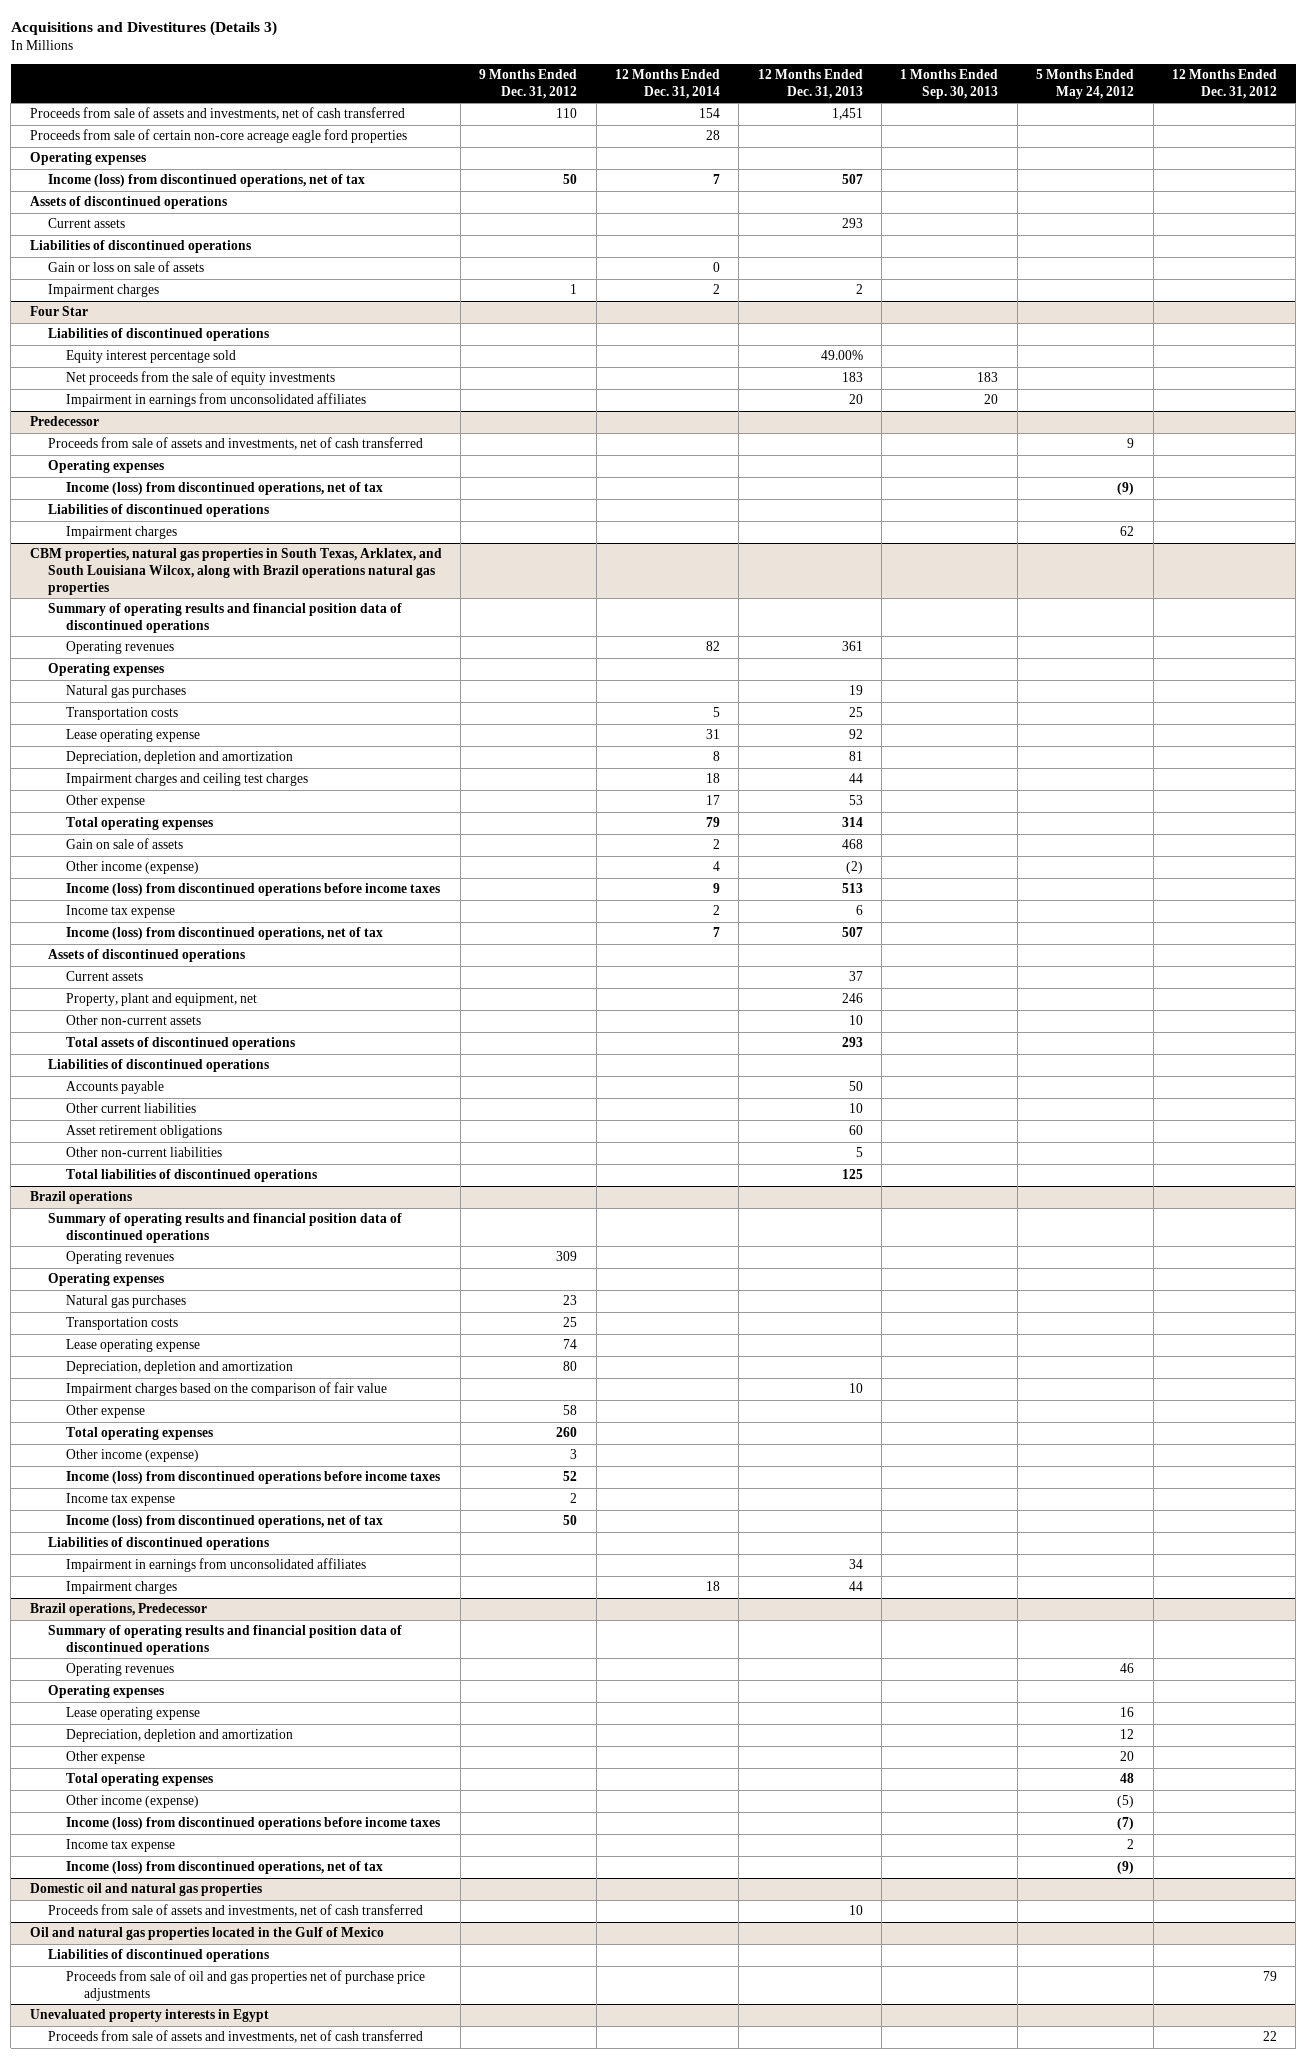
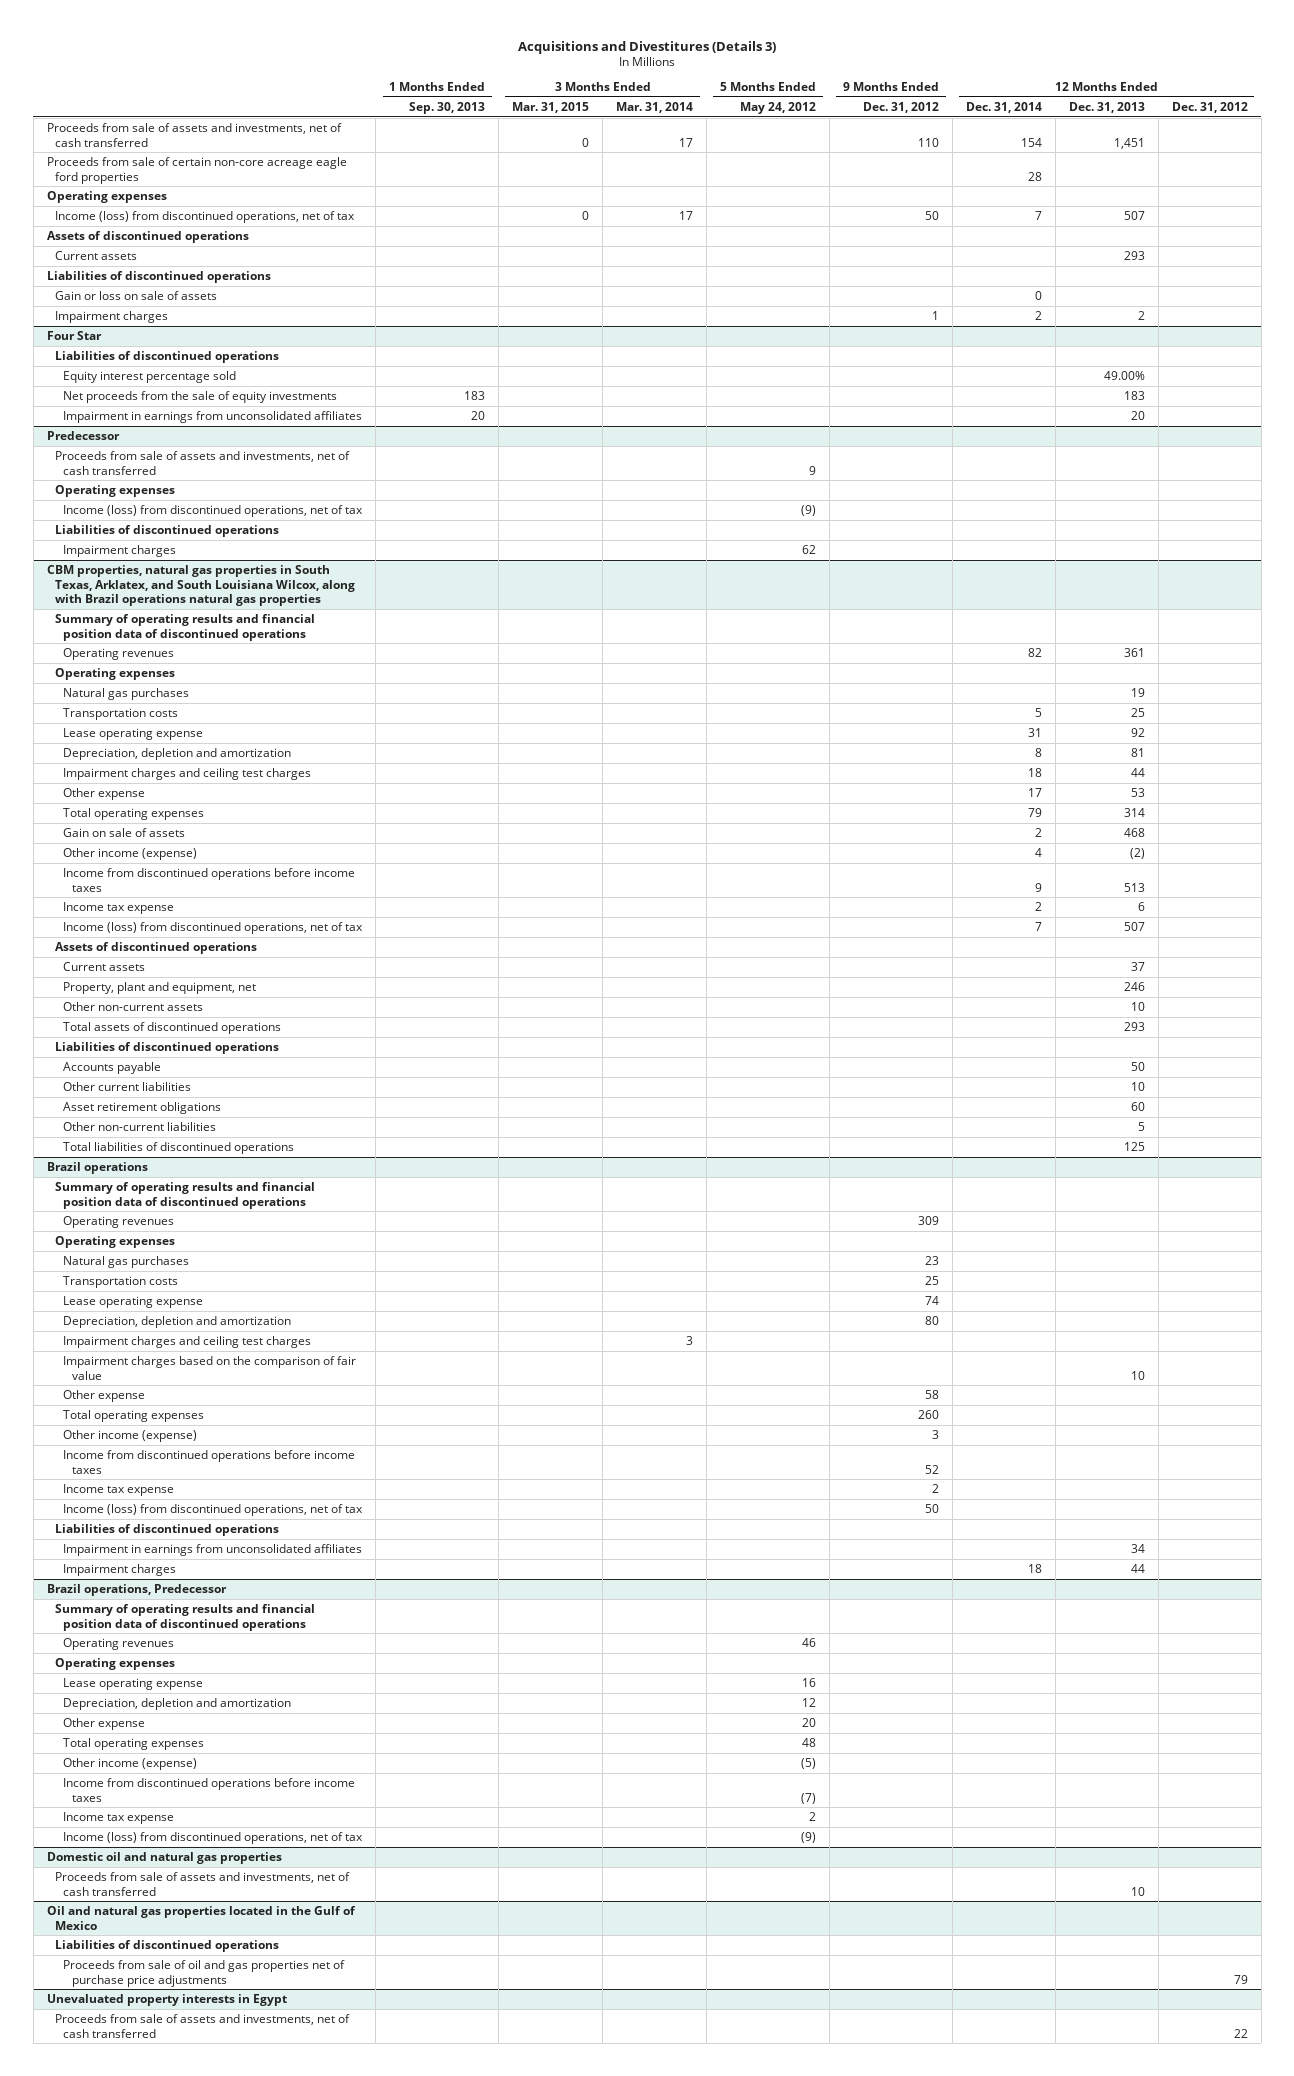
- | 9 Months Ended Dec. 31, 2012 | 12 Months Ended Dec. 31, 2014 | 12 Months Ended Dec. 31, 2013 | 1 Months Ended Sep. 30, 2013 | 5 Months Ended May 24, 2012 | 12 Months Ended Dec. 31, 2012
+ | 1 Months Ended Sep. 30, 2013 | 3 Months Ended Mar. 31, 2015 | 3 Months Ended Mar. 31, 2014 | 5 Months Ended May 24, 2012 | 9 Months Ended Dec. 31, 2012 | 12 Months Ended Dec. 31, 2014 | 12 Months Ended Dec. 31, 2013 | 12 Months Ended Dec. 31, 2012
@ CBM properties, natural gas properties in South Texas, Arklatex, and South Louisiana Wilcox, along with Brazil operations natural gas properties
- Income (loss) from discontinued operations before income taxes | | 9 | 513 | | |
+ Income from discontinued operations before income taxes | | | | | | 9 | 513 |
@ Brazil operations
+ Impairment charges and ceiling test charges | | | 3 | | | | |
- Income (loss) from discontinued operations before income taxes | 52 | | | | |
+ Income from discontinued operations before income taxes | | | | | 52 | | |
@ Brazil operations, Predecessor
- Income (loss) from discontinued operations before income taxes | | | | | (7) |
+ Income from discontinued operations before income taxes | | | | (7) | | | |

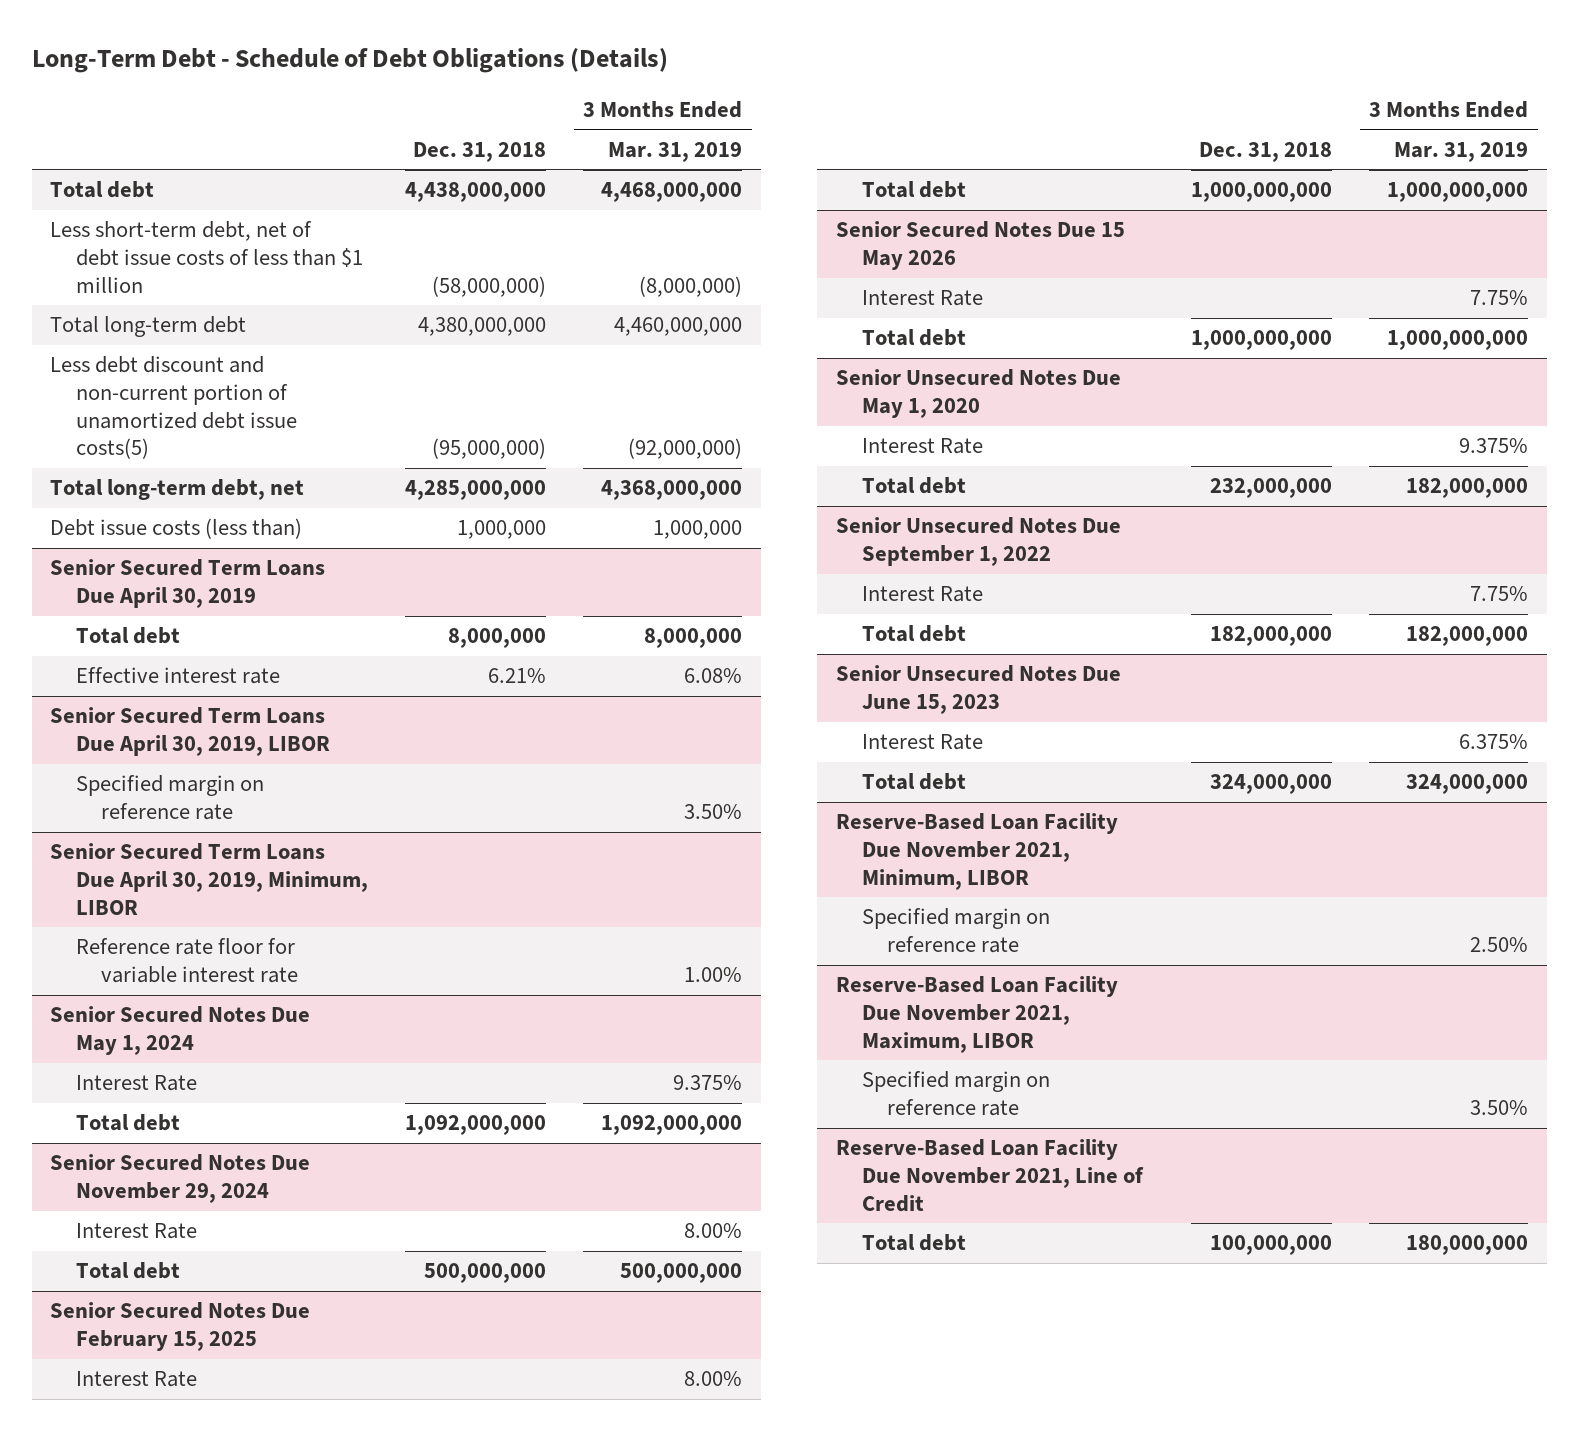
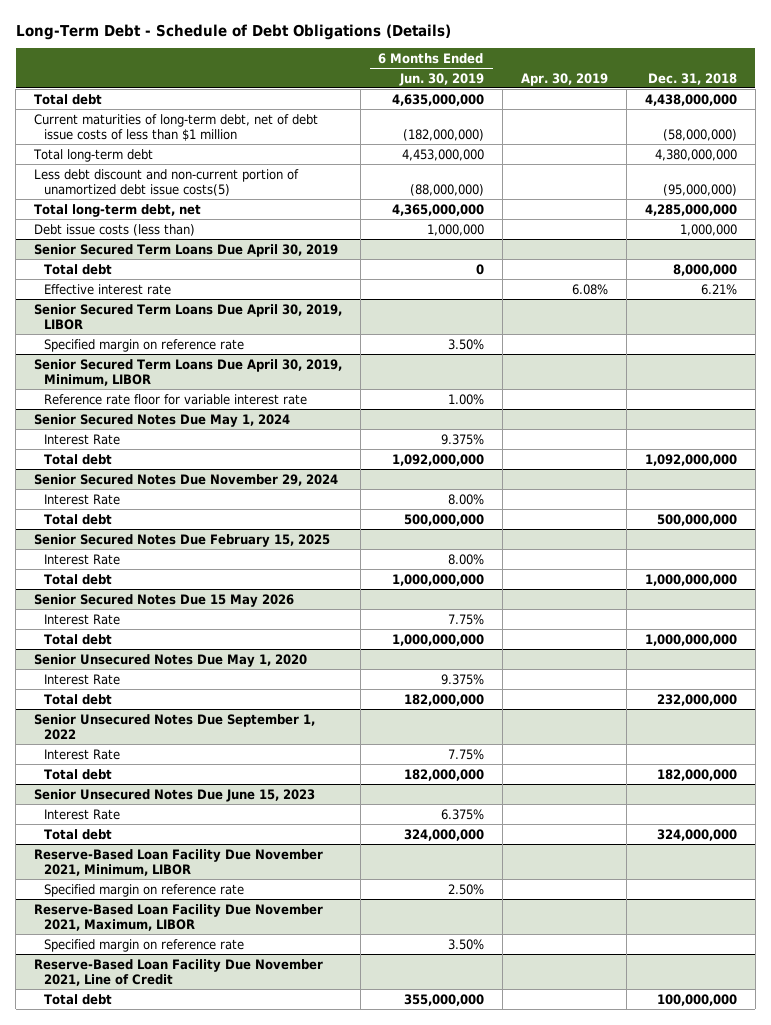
- | Dec. 31, 2018 | 3 Months Ended Mar. 31, 2019
+ | 6 Months Ended Jun. 30, 2019 | Apr. 30, 2019 | Dec. 31, 2018
- Less short-term debt, net of debt issue costs of less than $1 million | (58,000,000) | (8,000,000)
+ Current maturities of long-term debt, net of debt issue costs of less than $1 million | (182,000,000) | | (58,000,000)

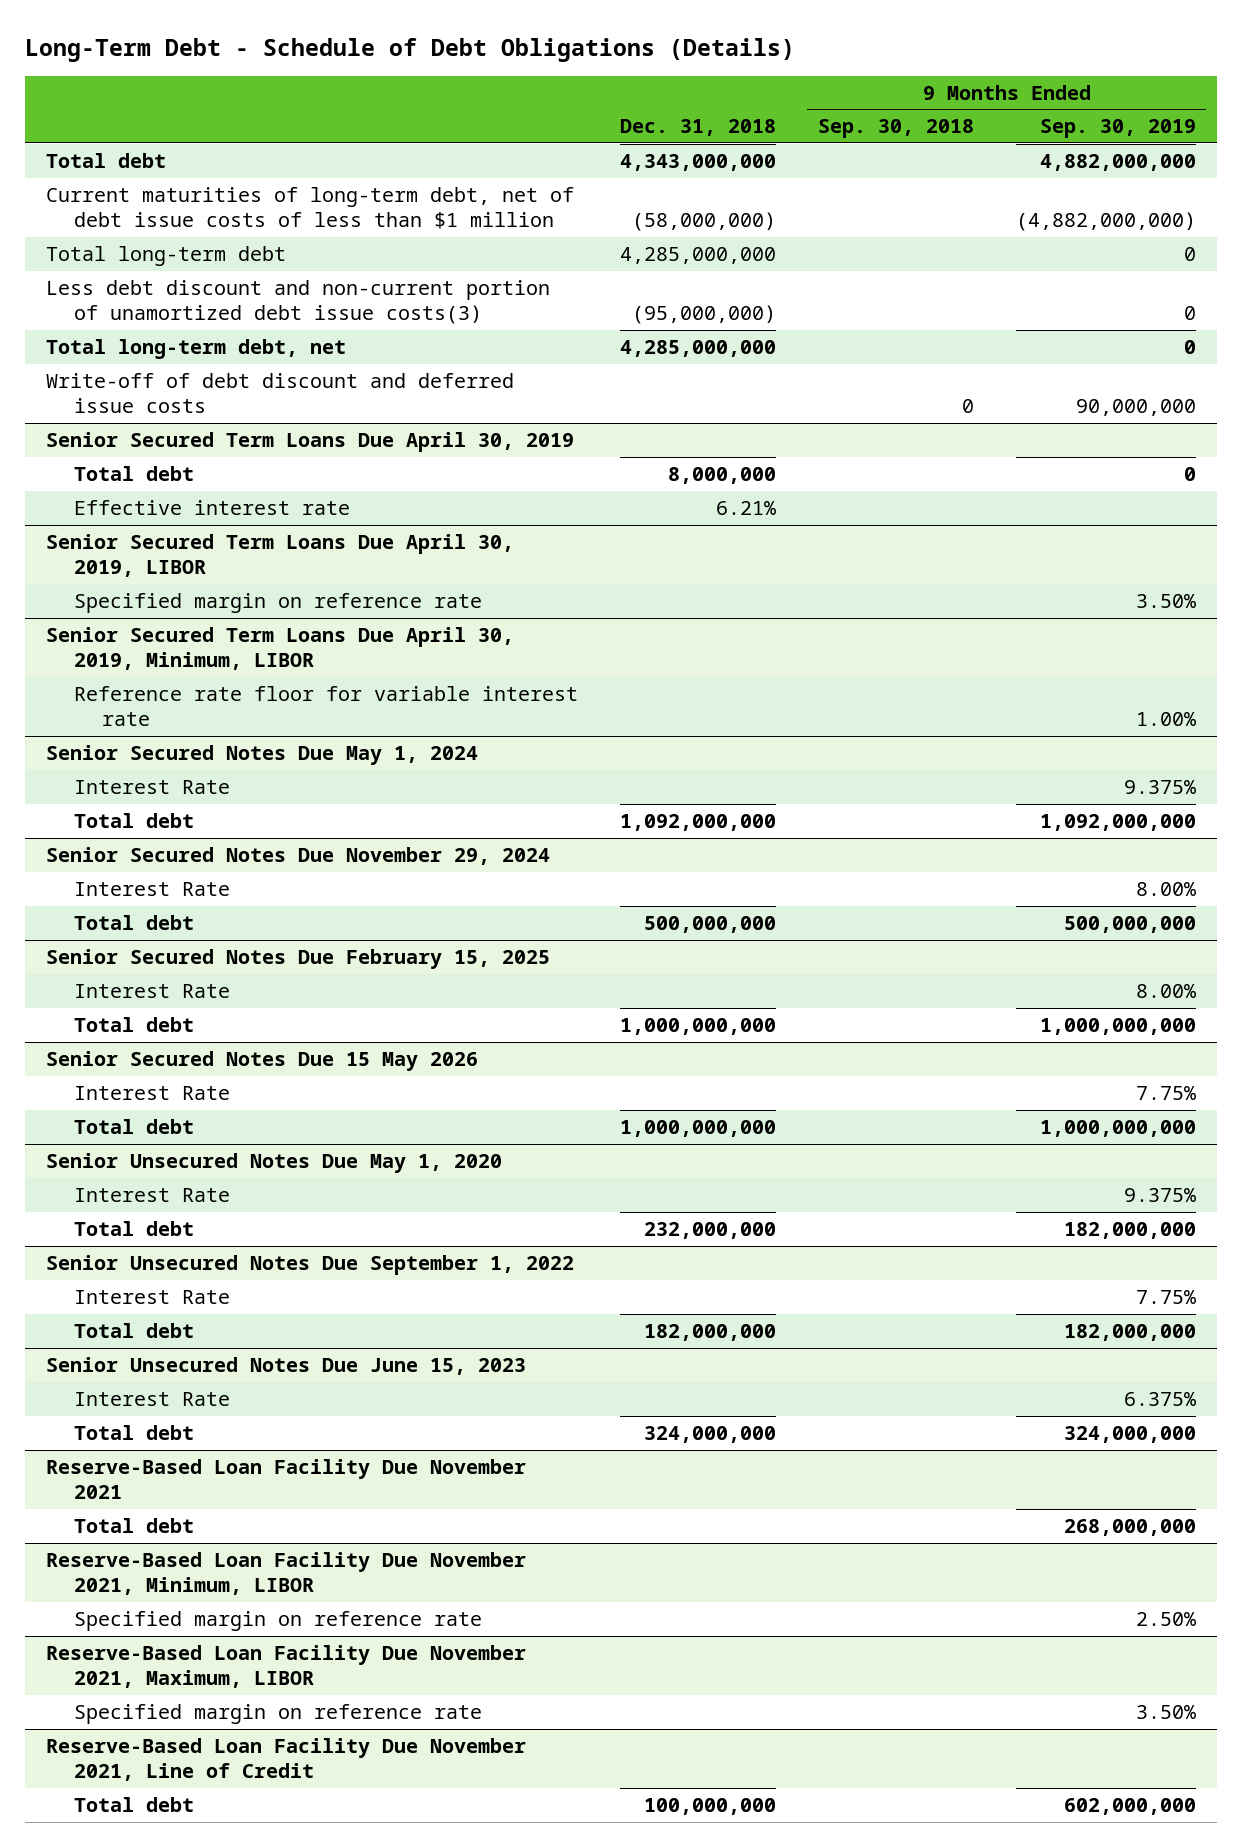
- | 6 Months Ended Jun. 30, 2019 | Apr. 30, 2019 | Dec. 31, 2018
+ | Dec. 31, 2018 | 9 Months Ended Sep. 30, 2018 | 9 Months Ended Sep. 30, 2019
- Total debt | 4,635,000,000 | | 4,438,000,000
+ Total debt | 4,343,000,000 | | 4,882,000,000
- Total long-term debt | 4,453,000,000 | | 4,380,000,000
- Less debt discount and non-current portion of unamortized debt issue costs(5) | (88,000,000) | | (95,000,000)
+ Total long-term debt | 4,285,000,000 | | 0
+ Less debt discount and non-current portion of unamortized debt issue costs(3) | (95,000,000) | | 0
- Debt issue costs (less than) | 1,000,000 | | 1,000,000
+ Write-off of debt discount and deferred issue costs | | 0 | 90,000,000
+ Reserve-Based Loan Facility Due November 2021
+ Total debt | | | 268,000,000

